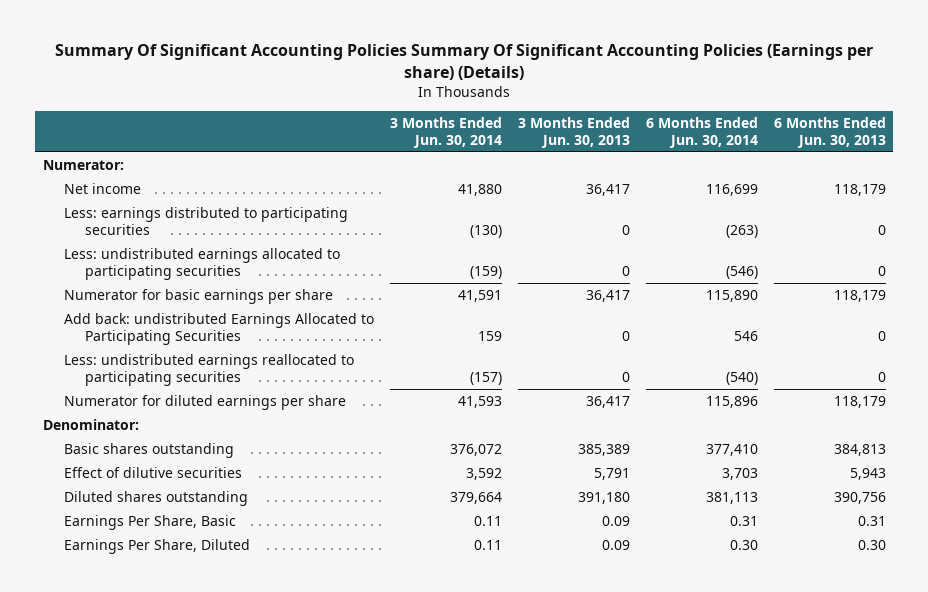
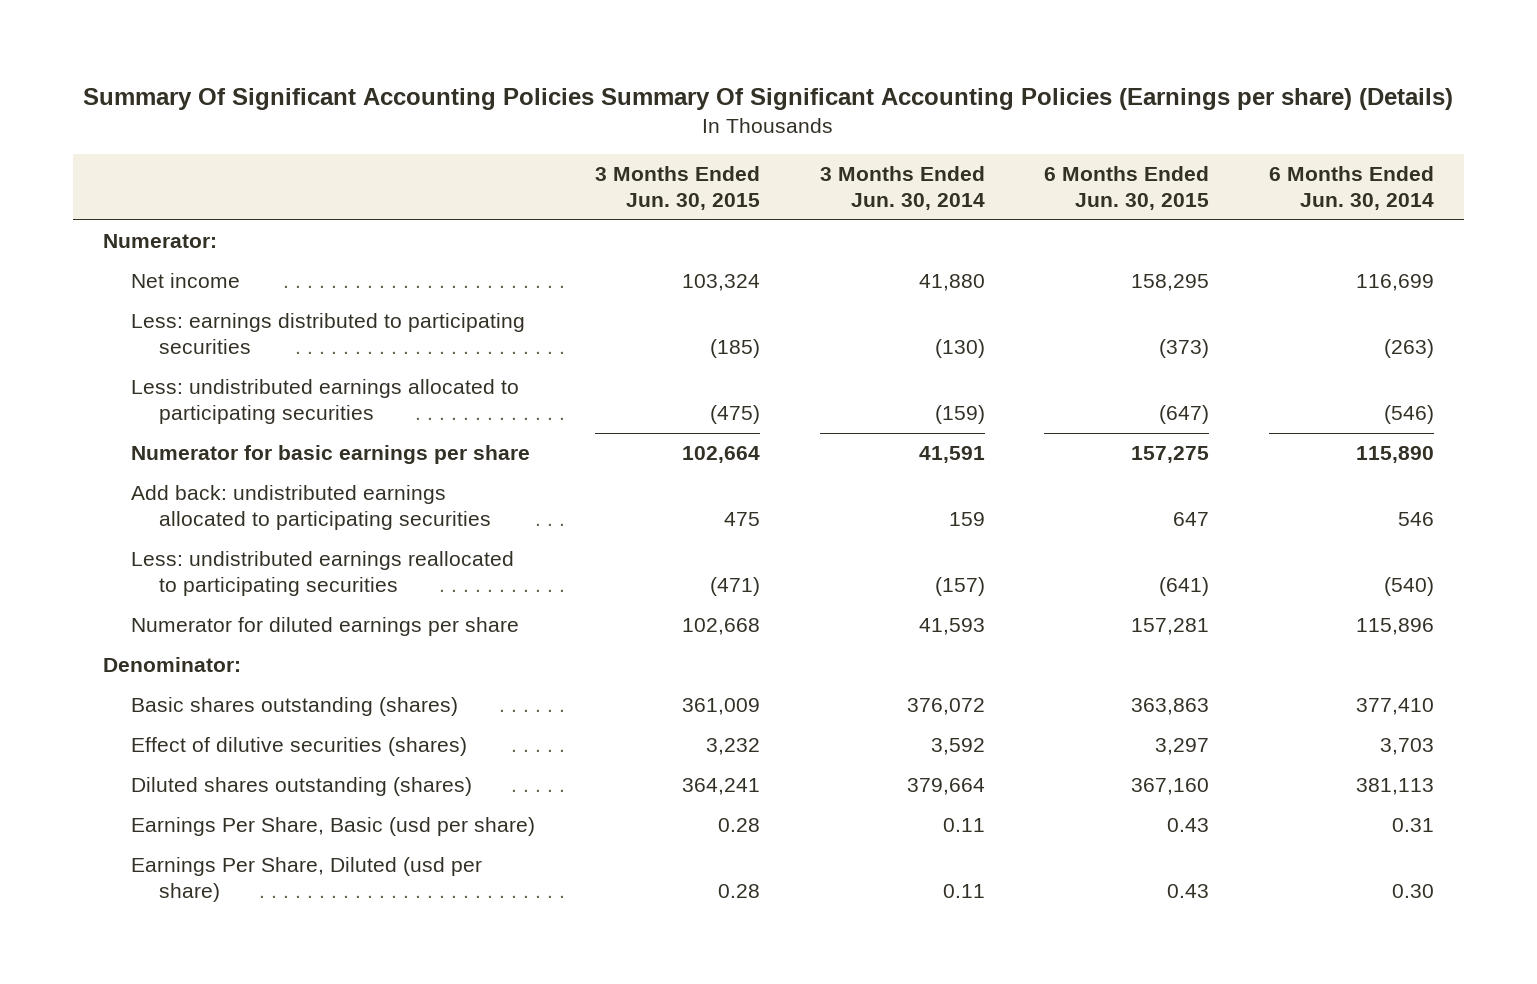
- | 3 Months Ended Jun. 30, 2014 | 3 Months Ended Jun. 30, 2013 | 6 Months Ended Jun. 30, 2014 | 6 Months Ended Jun. 30, 2013
+ | 3 Months Ended Jun. 30, 2015 | 3 Months Ended Jun. 30, 2014 | 6 Months Ended Jun. 30, 2015 | 6 Months Ended Jun. 30, 2014
- Add back: undistributed Earnings Allocated to Participating Securities | 159 | 0 | 546 | 0
+ Add back: undistributed earnings allocated to participating securities | 475 | 159 | 647 | 546
- Basic shares outstanding | 376,072 | 385,389 | 377,410 | 384,813
- Effect of dilutive securities | 3,592 | 5,791 | 3,703 | 5,943
- Diluted shares outstanding | 379,664 | 391,180 | 381,113 | 390,756
- Earnings Per Share, Basic | 0.11 | 0.09 | 0.31 | 0.31
- Earnings Per Share, Diluted | 0.11 | 0.09 | 0.30 | 0.30
+ Basic shares outstanding (shares) | 361,009 | 376,072 | 363,863 | 377,410
+ Effect of dilutive securities (shares) | 3,232 | 3,592 | 3,297 | 3,703
+ Diluted shares outstanding (shares) | 364,241 | 379,664 | 367,160 | 381,113
+ Earnings Per Share, Basic (usd per share) | 0.28 | 0.11 | 0.43 | 0.31
+ Earnings Per Share, Diluted (usd per share) | 0.28 | 0.11 | 0.43 | 0.30

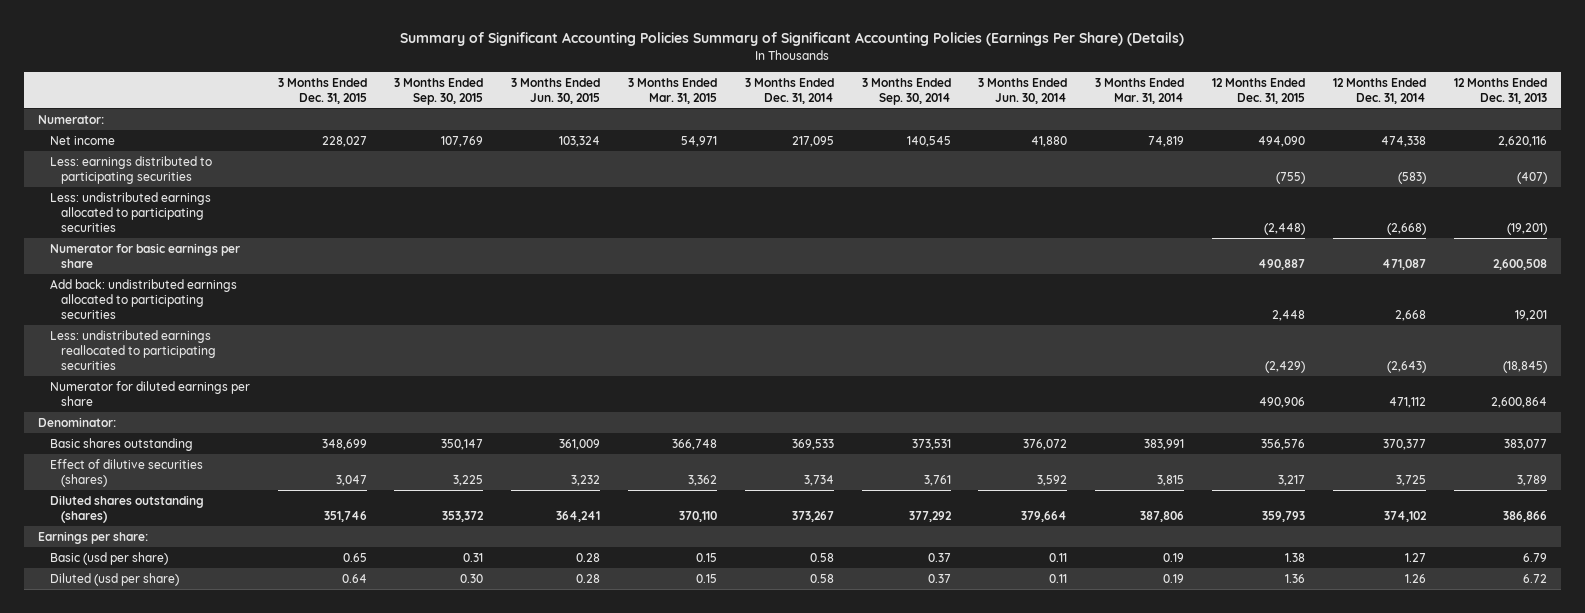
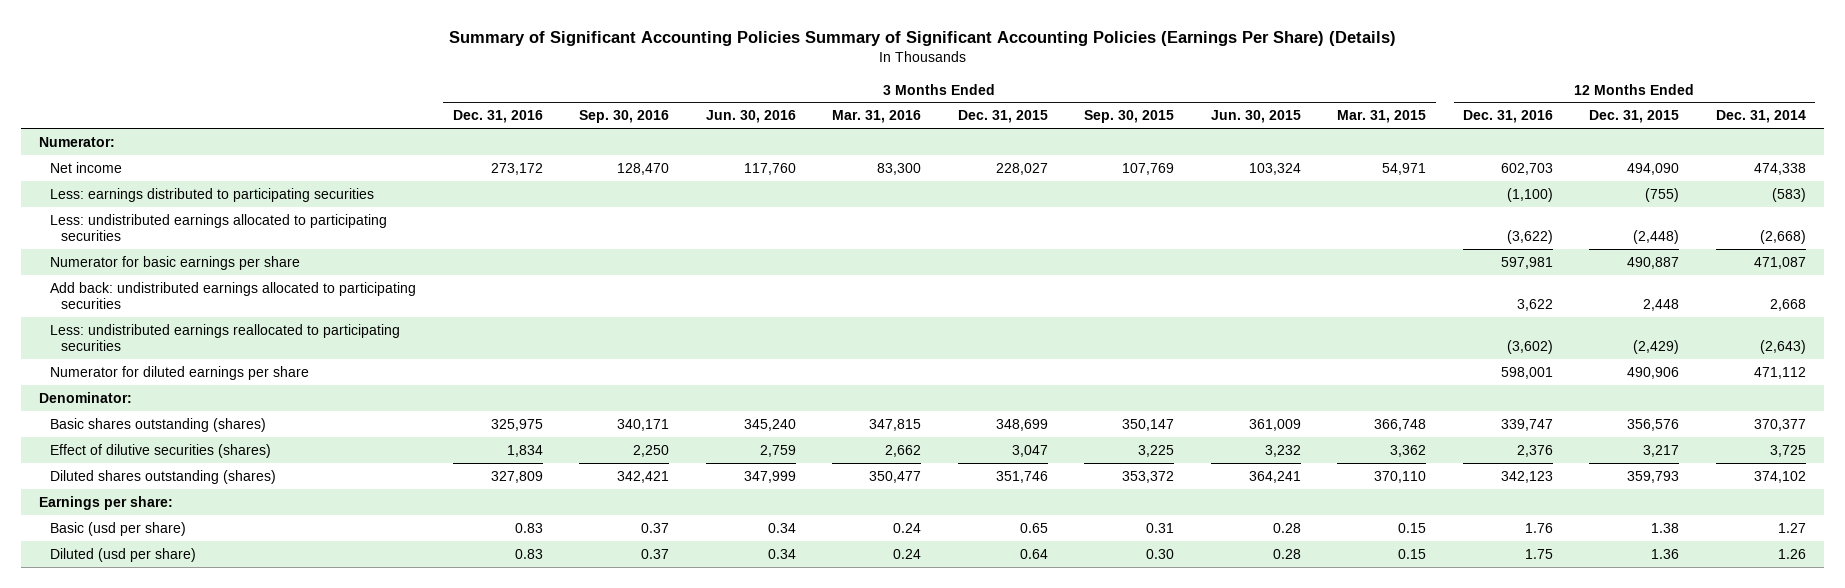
- | 3 Months Ended Dec. 31, 2015 | 3 Months Ended Sep. 30, 2015 | 3 Months Ended Jun. 30, 2015 | 3 Months Ended Mar. 31, 2015 | 3 Months Ended Dec. 31, 2014 | 3 Months Ended Sep. 30, 2014 | 3 Months Ended Jun. 30, 2014 | 3 Months Ended Mar. 31, 2014 | 12 Months Ended Dec. 31, 2015 | 12 Months Ended Dec. 31, 2014 | 12 Months Ended Dec. 31, 2013
+ | 3 Months Ended Dec. 31, 2016 | 3 Months Ended Sep. 30, 2016 | 3 Months Ended Jun. 30, 2016 | 3 Months Ended Mar. 31, 2016 | 3 Months Ended Dec. 31, 2015 | 3 Months Ended Sep. 30, 2015 | 3 Months Ended Jun. 30, 2015 | 3 Months Ended Mar. 31, 2015 | 12 Months Ended Dec. 31, 2016 | 12 Months Ended Dec. 31, 2015 | 12 Months Ended Dec. 31, 2014
- Basic shares outstanding | 348,699 | 350,147 | 361,009 | 366,748 | 369,533 | 373,531 | 376,072 | 383,991 | 356,576 | 370,377 | 383,077
+ Basic shares outstanding (shares) | 325,975 | 340,171 | 345,240 | 347,815 | 348,699 | 350,147 | 361,009 | 366,748 | 339,747 | 356,576 | 370,377

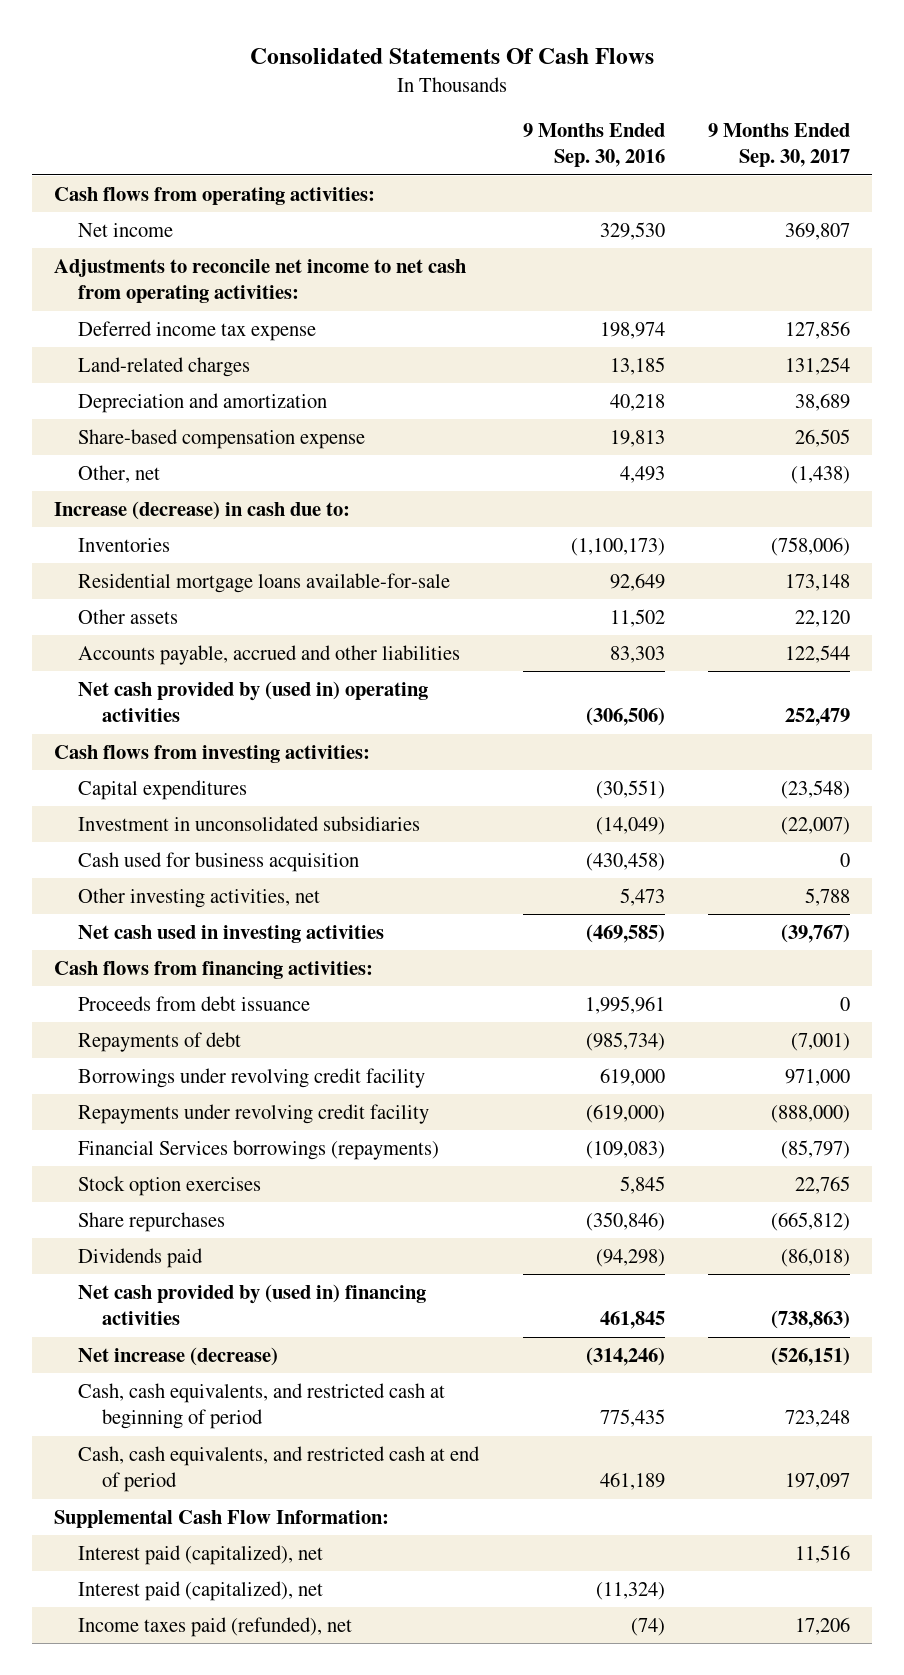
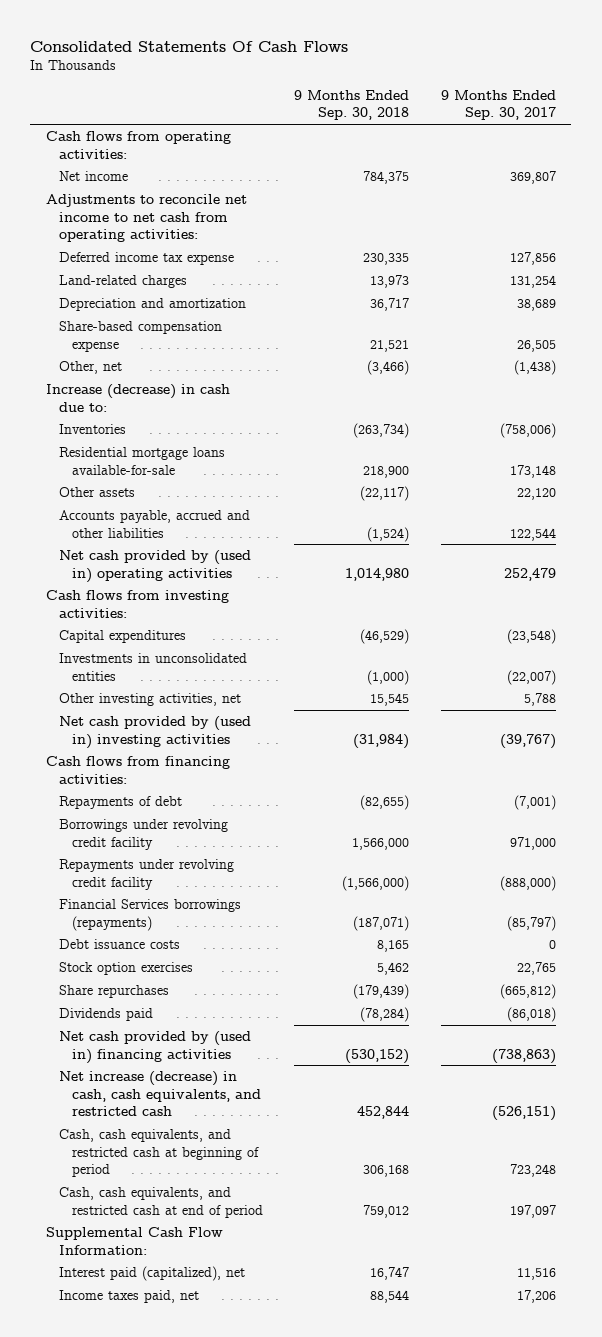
- | 9 Months Ended Sep. 30, 2016 | 9 Months Ended Sep. 30, 2017
+ | 9 Months Ended Sep. 30, 2018 | 9 Months Ended Sep. 30, 2017
- Investment in unconsolidated subsidiaries | (14,049) | (22,007)
- Cash used for business acquisition | (430,458) | 0
+ Investments in unconsolidated entities | (1,000) | (22,007)
- Net cash used in investing activities | (469,585) | (39,767)
+ Net cash provided by (used in) investing activities | (31,984) | (39,767)
- Proceeds from debt issuance | 1,995,961 | 0
+ Debt issuance costs | 8,165 | 0
- Net increase (decrease) | (314,246) | (526,151)
+ Net increase (decrease) in cash, cash equivalents, and restricted cash | 452,844 | (526,151)
- Interest paid (capitalized), net | (11,324) |
- Income taxes paid (refunded), net | (74) | 17,206
+ Income taxes paid, net | 88,544 | 17,206

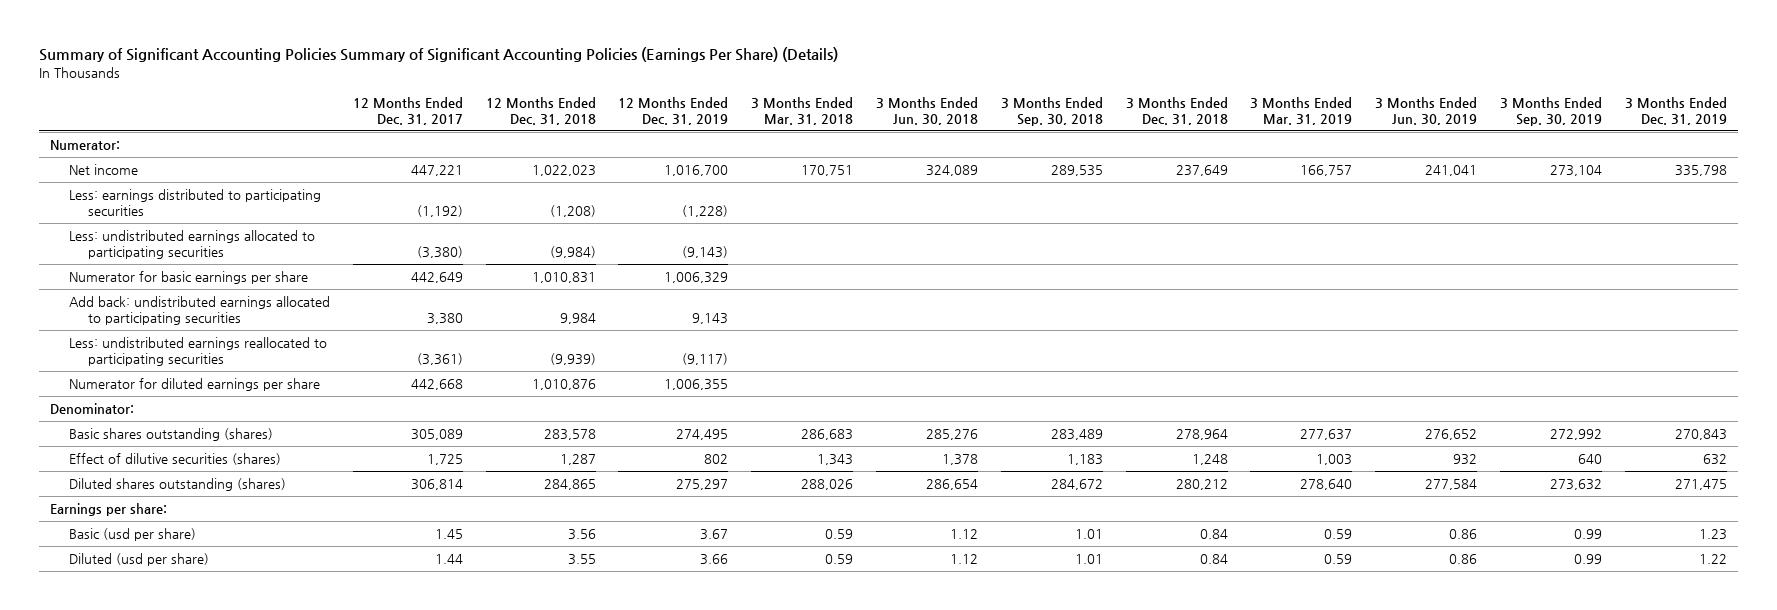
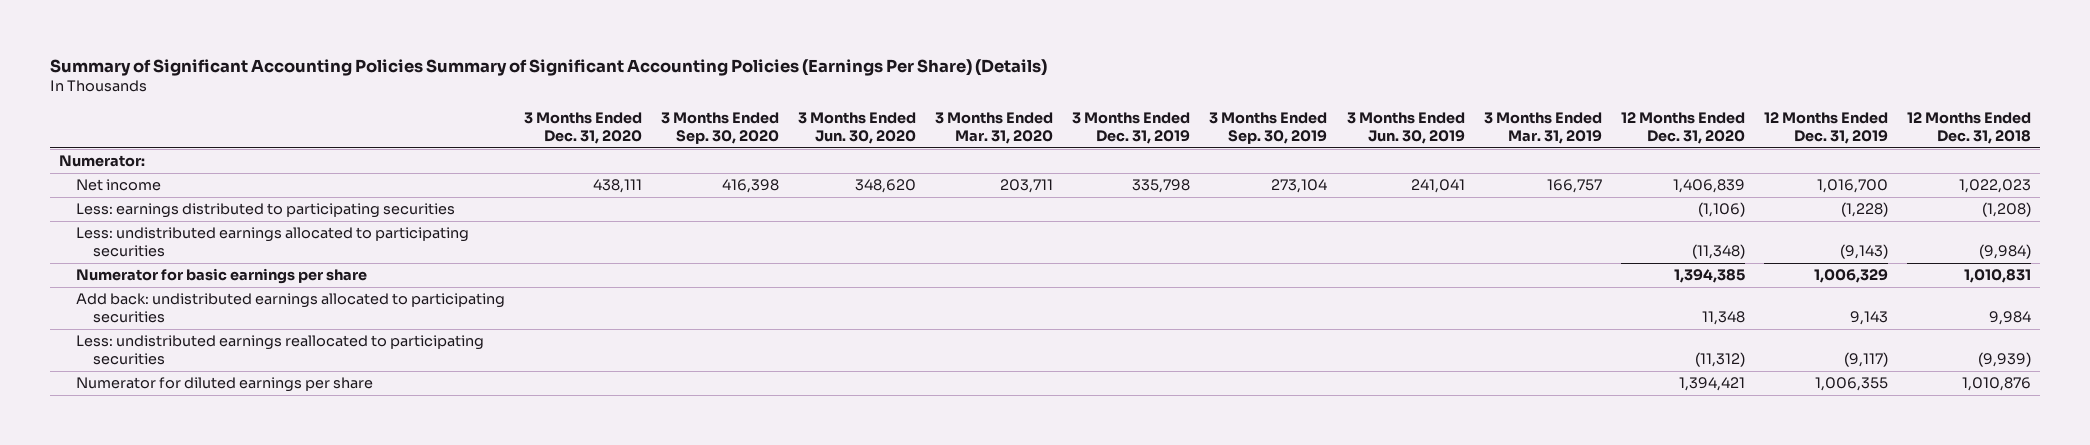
- | 12 Months Ended Dec. 31, 2017 | 12 Months Ended Dec. 31, 2018 | 12 Months Ended Dec. 31, 2019 | 3 Months Ended Mar. 31, 2018 | 3 Months Ended Jun. 30, 2018 | 3 Months Ended Sep. 30, 2018 | 3 Months Ended Dec. 31, 2018 | 3 Months Ended Mar. 31, 2019 | 3 Months Ended Jun. 30, 2019 | 3 Months Ended Sep. 30, 2019 | 3 Months Ended Dec. 31, 2019
+ | 3 Months Ended Dec. 31, 2020 | 3 Months Ended Sep. 30, 2020 | 3 Months Ended Jun. 30, 2020 | 3 Months Ended Mar. 31, 2020 | 3 Months Ended Dec. 31, 2019 | 3 Months Ended Sep. 30, 2019 | 3 Months Ended Jun. 30, 2019 | 3 Months Ended Mar. 31, 2019 | 12 Months Ended Dec. 31, 2020 | 12 Months Ended Dec. 31, 2019 | 12 Months Ended Dec. 31, 2018
- Denominator:
- Basic shares outstanding (shares) | 305,089 | 283,578 | 274,495 | 286,683 | 285,276 | 283,489 | 278,964 | 277,637 | 276,652 | 272,992 | 270,843
- Effect of dilutive securities (shares) | 1,725 | 1,287 | 802 | 1,343 | 1,378 | 1,183 | 1,248 | 1,003 | 932 | 640 | 632
- Diluted shares outstanding (shares) | 306,814 | 284,865 | 275,297 | 288,026 | 286,654 | 284,672 | 280,212 | 278,640 | 277,584 | 273,632 | 271,475
- Earnings per share:
- Basic (usd per share) | 1.45 | 3.56 | 3.67 | 0.59 | 1.12 | 1.01 | 0.84 | 0.59 | 0.86 | 0.99 | 1.23
- Diluted (usd per share) | 1.44 | 3.55 | 3.66 | 0.59 | 1.12 | 1.01 | 0.84 | 0.59 | 0.86 | 0.99 | 1.22

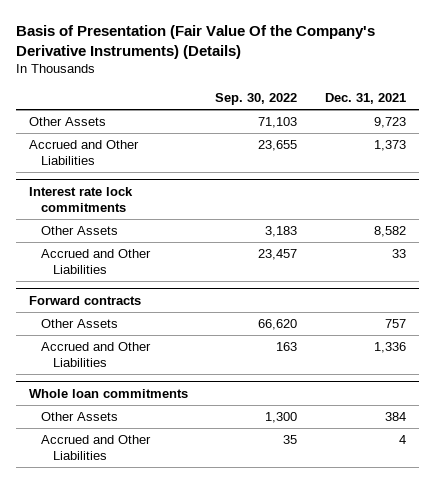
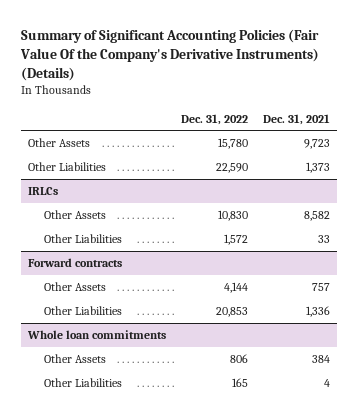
- Basis of Presentation (Fair Value Of the Company's Derivative Instruments) (Details)
+ Summary of Significant Accounting Policies (Fair Value Of the Company's Derivative Instruments) (Details)
- | Sep. 30, 2022 | Dec. 31, 2021
+ | Dec. 31, 2022 | Dec. 31, 2021
- Accrued and Other Liabilities | 23,655 | 1,373
- Interest rate lock commitments
+ Other Liabilities | 22,590 | 1,373
+ IRLCs
- Accrued and Other Liabilities | 23,457 | 33
+ Other Liabilities | 1,572 | 33
@ Forward contracts
- Accrued and Other Liabilities | 163 | 1,336
+ Other Liabilities | 20,853 | 1,336
@ Whole loan commitments
- Accrued and Other Liabilities | 35 | 4
+ Other Liabilities | 165 | 4

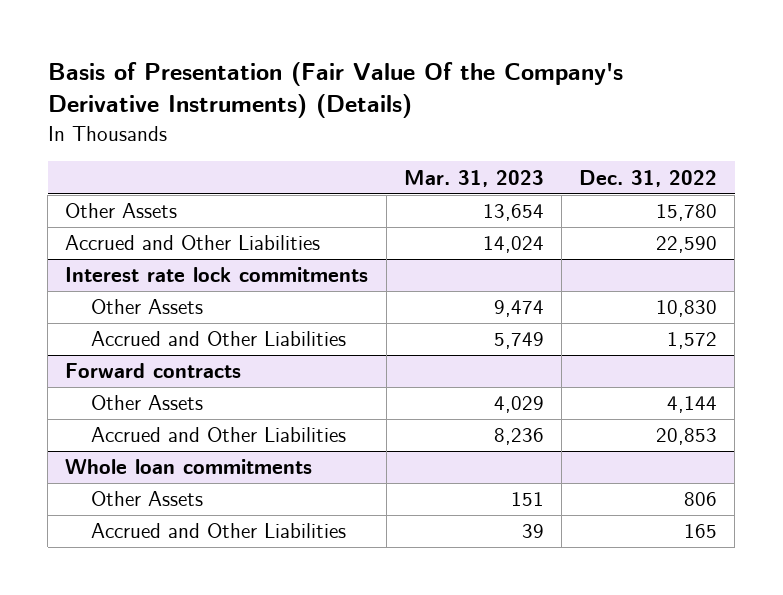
- Summary of Significant Accounting Policies (Fair Value Of the Company's Derivative Instruments) (Details)
+ Basis of Presentation (Fair Value Of the Company's Derivative Instruments) (Details)
- | Dec. 31, 2022 | Dec. 31, 2021
+ | Mar. 31, 2023 | Dec. 31, 2022
- Other Liabilities | 22,590 | 1,373
- IRLCs
+ Accrued and Other Liabilities | 14,024 | 22,590
+ Interest rate lock commitments
- Other Liabilities | 1,572 | 33
+ Accrued and Other Liabilities | 5,749 | 1,572
@ Forward contracts
- Other Liabilities | 20,853 | 1,336
+ Accrued and Other Liabilities | 8,236 | 20,853
@ Whole loan commitments
- Other Liabilities | 165 | 4
+ Accrued and Other Liabilities | 39 | 165

